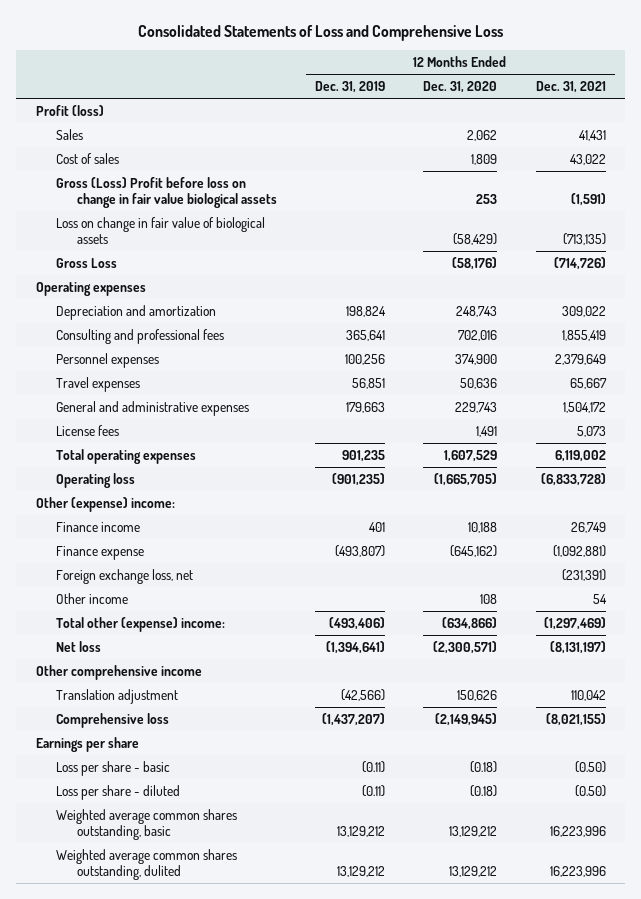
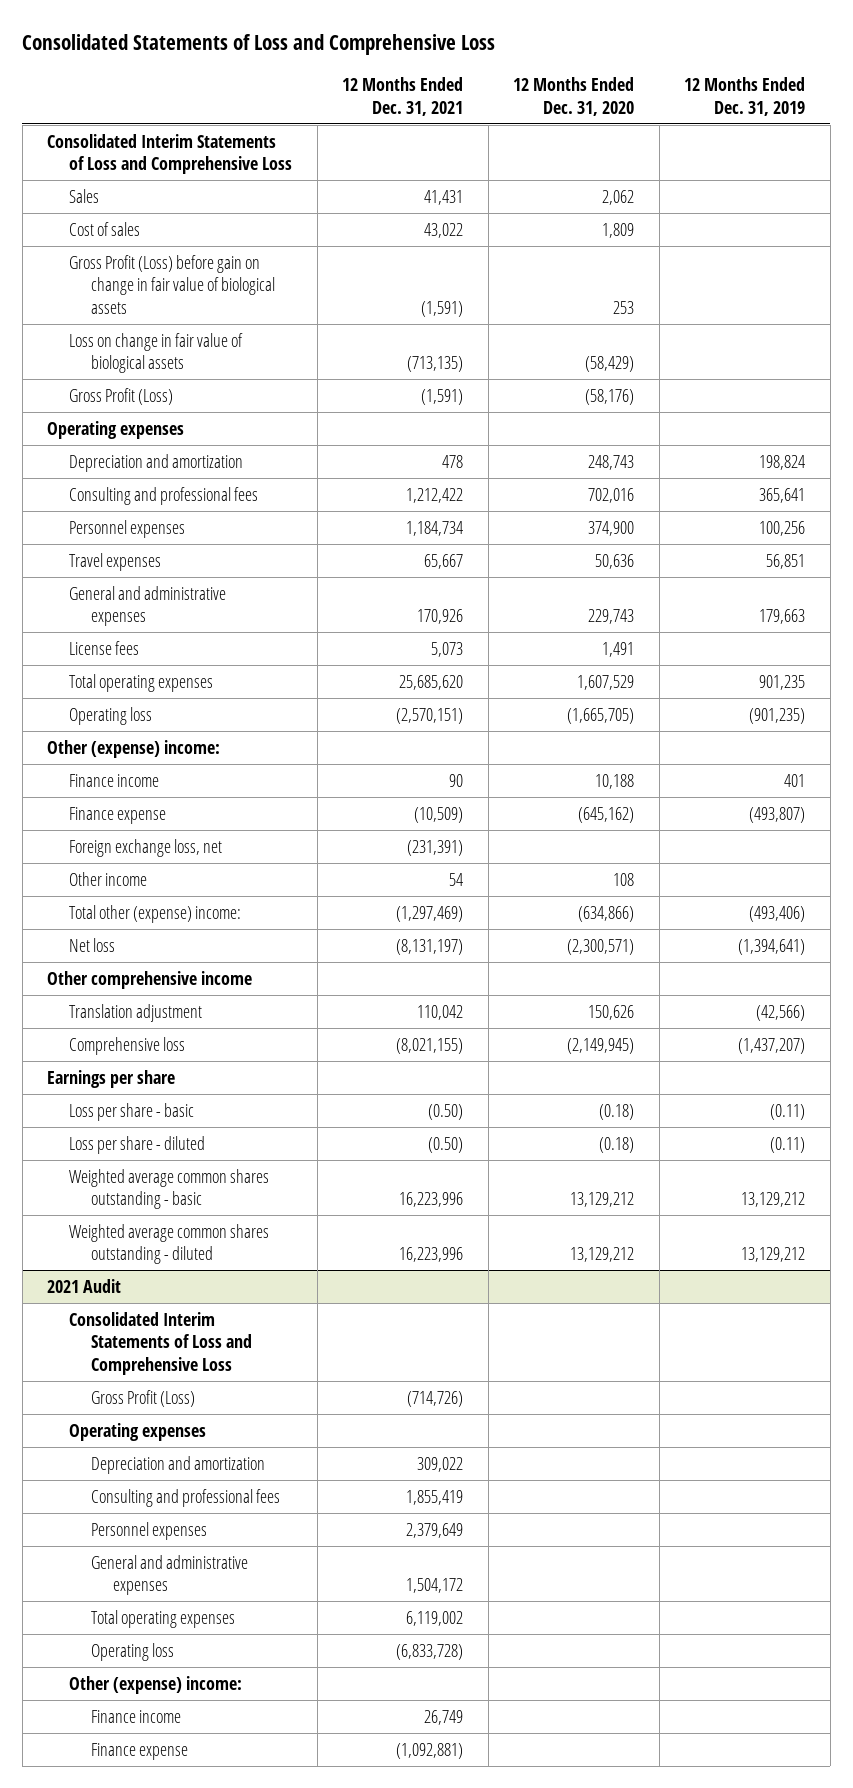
- | 12 Months Ended Dec. 31, 2019 | 12 Months Ended Dec. 31, 2020 | 12 Months Ended Dec. 31, 2021
+ | 12 Months Ended Dec. 31, 2021 | 12 Months Ended Dec. 31, 2020 | 12 Months Ended Dec. 31, 2019
- Profit (loss)
+ Consolidated Interim Statements of Loss and Comprehensive Loss
- Gross (Loss) Profit before loss on change in fair value biological assets | | 253 | (1,591)
+ Gross Profit (Loss) before gain on change in fair value of biological assets | (1,591) | 253 |
- Gross Loss | | (58,176) | (714,726)
+ Gross Profit (Loss) | (1,591) | (58,176) |
- Depreciation and amortization | 198,824 | 248,743 | 309,022
- Consulting and professional fees | 365,641 | 702,016 | 1,855,419
- Personnel expenses | 100,256 | 374,900 | 2,379,649
+ Depreciation and amortization | 478 | 248,743 | 198,824
+ Consulting and professional fees | 1,212,422 | 702,016 | 365,641
+ Personnel expenses | 1,184,734 | 374,900 | 100,256
- General and administrative expenses | 179,663 | 229,743 | 1,504,172
+ General and administrative expenses | 170,926 | 229,743 | 179,663
- Total operating expenses | 901,235 | 1,607,529 | 6,119,002
- Operating loss | (901,235) | (1,665,705) | (6,833,728)
+ Total operating expenses | 25,685,620 | 1,607,529 | 901,235
+ Operating loss | (2,570,151) | (1,665,705) | (901,235)
- Finance income | 401 | 10,188 | 26,749
- Finance expense | (493,807) | (645,162) | (1,092,881)
+ Finance income | 90 | 10,188 | 401
+ Finance expense | (10,509) | (645,162) | (493,807)
- Weighted average common shares outstanding, basic | 13,129,212 | 13,129,212 | 16,223,996
- Weighted average common shares outstanding, dulited | 13,129,212 | 13,129,212 | 16,223,996
+ Weighted average common shares outstanding - basic | 16,223,996 | 13,129,212 | 13,129,212
+ Weighted average common shares outstanding - diluted | 16,223,996 | 13,129,212 | 13,129,212
+ 2021 Audit
+ Consolidated Interim Statements of Loss and Comprehensive Loss
+ Gross Profit (Loss) | (714,726) | |
+ Operating expenses
+ Depreciation and amortization | 309,022 | |
+ Consulting and professional fees | 1,855,419 | |
+ Personnel expenses | 2,379,649 | |
+ General and administrative expenses | 1,504,172 | |
+ Total operating expenses | 6,119,002 | |
+ Operating loss | (6,833,728) | |
+ Other (expense) income:
+ Finance income | 26,749 | |
+ Finance expense | (1,092,881) | |

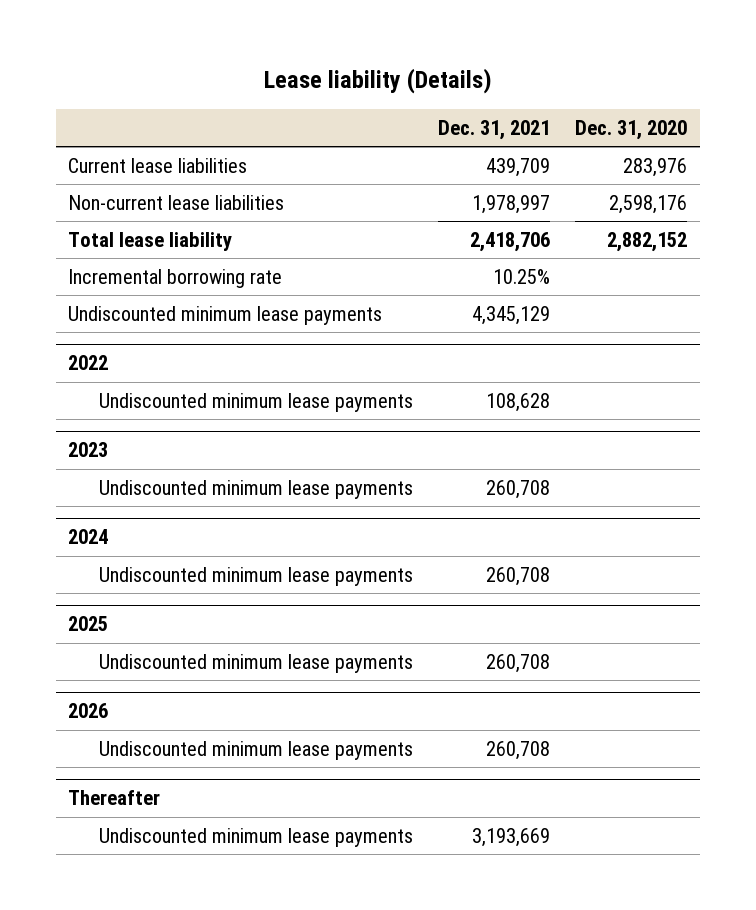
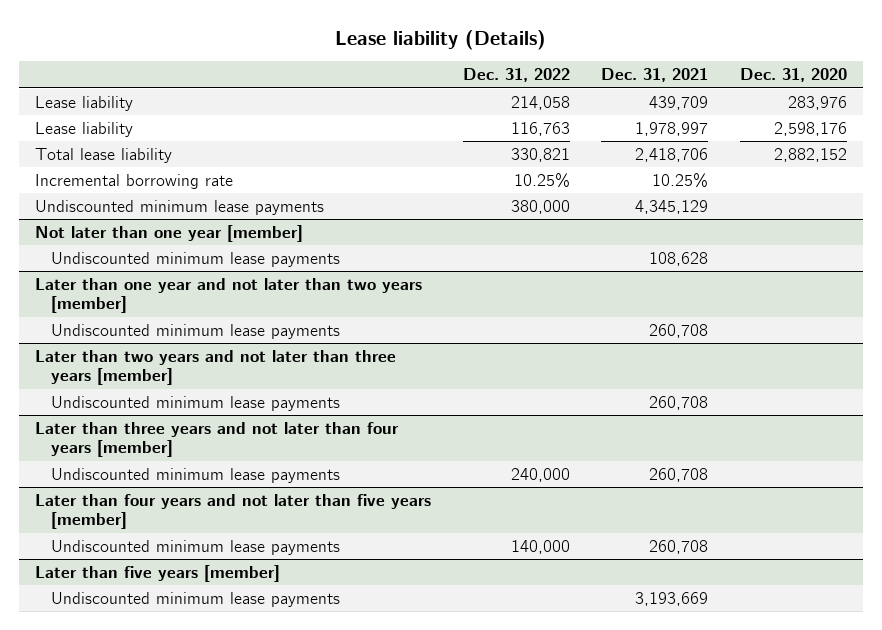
- | Dec. 31, 2021 | Dec. 31, 2020
+ | Dec. 31, 2022 | Dec. 31, 2021 | Dec. 31, 2020
- Current lease liabilities | 439,709 | 283,976
- Non-current lease liabilities | 1,978,997 | 2,598,176
+ Lease liability | 214,058 | 439,709 | 283,976
+ Lease liability | 116,763 | 1,978,997 | 2,598,176
- 2022
+ Not later than one year [member]
- 2023
+ Later than one year and not later than two years [member]
- 2024
+ Later than two years and not later than three years [member]
- 2025
+ Later than three years and not later than four years [member]
- 2026
+ Later than four years and not later than five years [member]
- Thereafter
+ Later than five years [member]

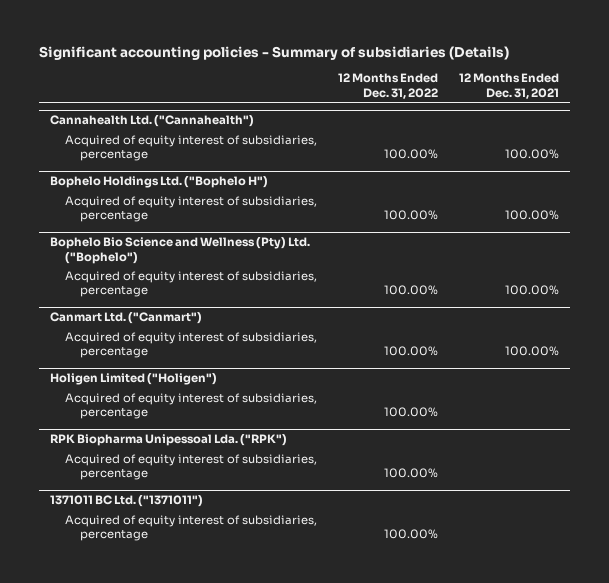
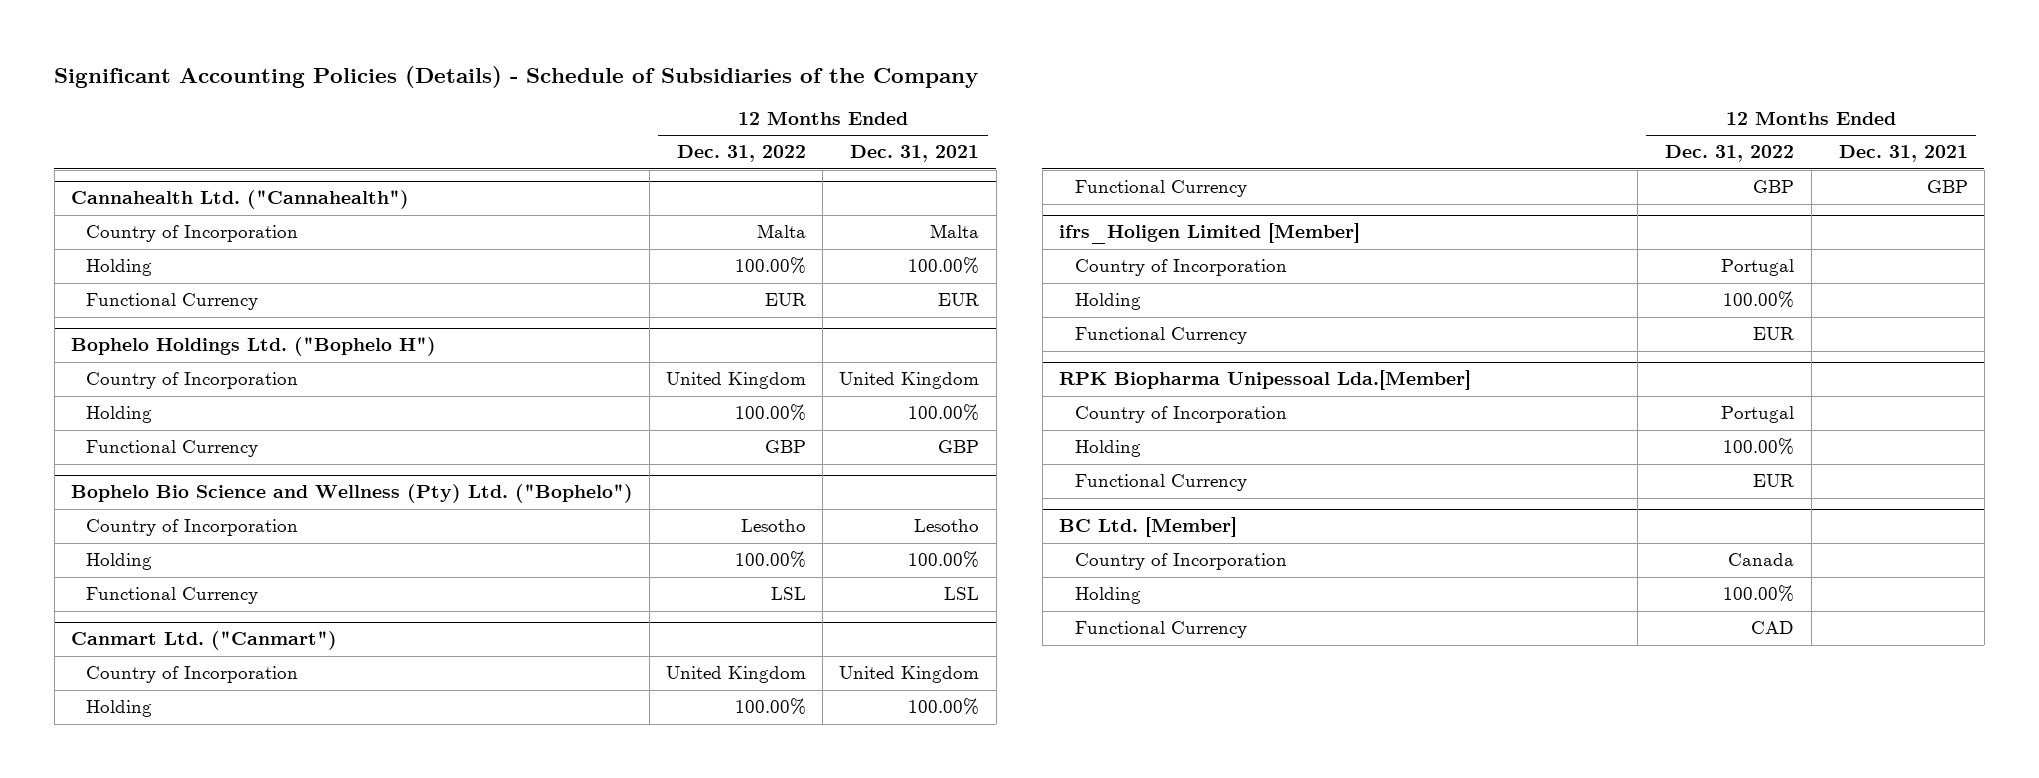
- Significant accounting policies - Summary of subsidiaries (Details)
+ Significant Accounting Policies (Details) - Schedule of Subsidiaries of the Company
@ Cannahealth Ltd. ("Cannahealth")
- Acquired of equity interest of subsidiaries, percentage | 100.00% | 100.00%
+ Country of Incorporation | Malta | Malta
+ Holding | 100.00% | 100.00%
+ Functional Currency | EUR | EUR
@ Bophelo Holdings Ltd. ("Bophelo H")
- Acquired of equity interest of subsidiaries, percentage | 100.00% | 100.00%
+ Country of Incorporation | United Kingdom | United Kingdom
+ Holding | 100.00% | 100.00%
+ Functional Currency | GBP | GBP
@ Bophelo Bio Science and Wellness (Pty) Ltd. ("Bophelo")
- Acquired of equity interest of subsidiaries, percentage | 100.00% | 100.00%
+ Country of Incorporation | Lesotho | Lesotho
+ Holding | 100.00% | 100.00%
+ Functional Currency | LSL | LSL
@ Canmart Ltd. ("Canmart")
- Acquired of equity interest of subsidiaries, percentage | 100.00% | 100.00%
- Holigen Limited ("Holigen")
- Acquired of equity interest of subsidiaries, percentage | 100.00% |
- RPK Biopharma Unipessoal Lda. ("RPK")
- Acquired of equity interest of subsidiaries, percentage | 100.00% |
- 1371011 BC Ltd. ("1371011")
- Acquired of equity interest of subsidiaries, percentage | 100.00% |
@ Canmart Ltd. ("Canmart")
+ Country of Incorporation | United Kingdom | United Kingdom
+ Holding | 100.00% | 100.00%
+ Functional Currency | GBP | GBP
+ ifrs_Holigen Limited [Member]
+ Country of Incorporation | Portugal |
+ Holding | 100.00% |
+ Functional Currency | EUR |
+ RPK Biopharma Unipessoal Lda.[Member]
+ Country of Incorporation | Portugal |
+ Holding | 100.00% |
+ Functional Currency | EUR |
+ BC Ltd. [Member]
+ Country of Incorporation | Canada |
+ Holding | 100.00% |
+ Functional Currency | CAD |

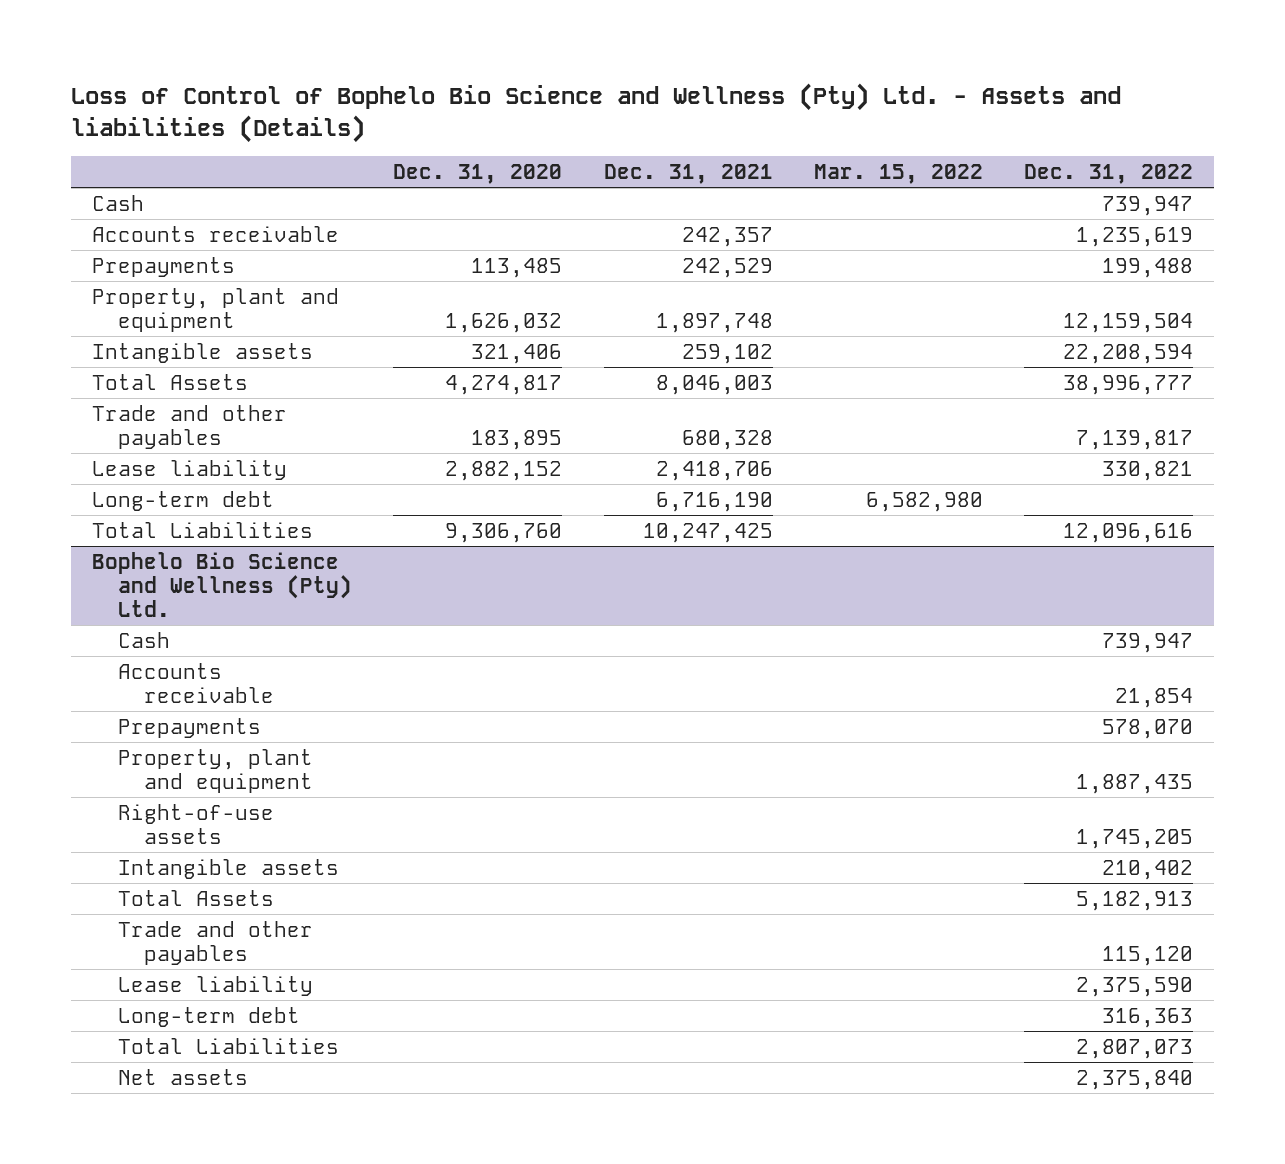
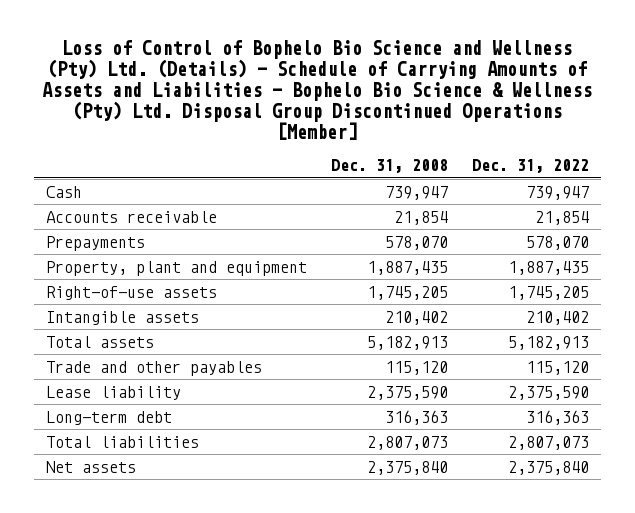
- Loss of Control of Bophelo Bio Science and Wellness (Pty) Ltd. - Assets and liabilities (Details)
+ Loss of Control of Bophelo Bio Science and Wellness (Pty) Ltd. (Details) - Schedule of Carrying Amounts of Assets and Liabilities - Bophelo Bio Science & Wellness (Pty) Ltd. Disposal Group Discontinued Operations [Member]
- | Dec. 31, 2020 | Dec. 31, 2021 | Mar. 15, 2022 | Dec. 31, 2022
+ | Dec. 31, 2008 | Dec. 31, 2022
- Accounts receivable | | 242,357 | | 1,235,619
- Prepayments | 113,485 | 242,529 | | 199,488
- Property, plant and equipment | 1,626,032 | 1,897,748 | | 12,159,504
- Intangible assets | 321,406 | 259,102 | | 22,208,594
- Total Assets | 4,274,817 | 8,046,003 | | 38,996,777
- Trade and other payables | 183,895 | 680,328 | | 7,139,817
- Lease liability | 2,882,152 | 2,418,706 | | 330,821
- Long-term debt | | 6,716,190 | 6,582,980 |
- Total Liabilities | 9,306,760 | 10,247,425 | | 12,096,616
- Bophelo Bio Science and Wellness (Pty) Ltd.
- Cash | | | | 739,947
- Total Assets | | | | 5,182,913
+ Total assets | 5,182,913 | 5,182,913
- Total Liabilities | | | | 2,807,073
+ Total liabilities | 2,807,073 | 2,807,073

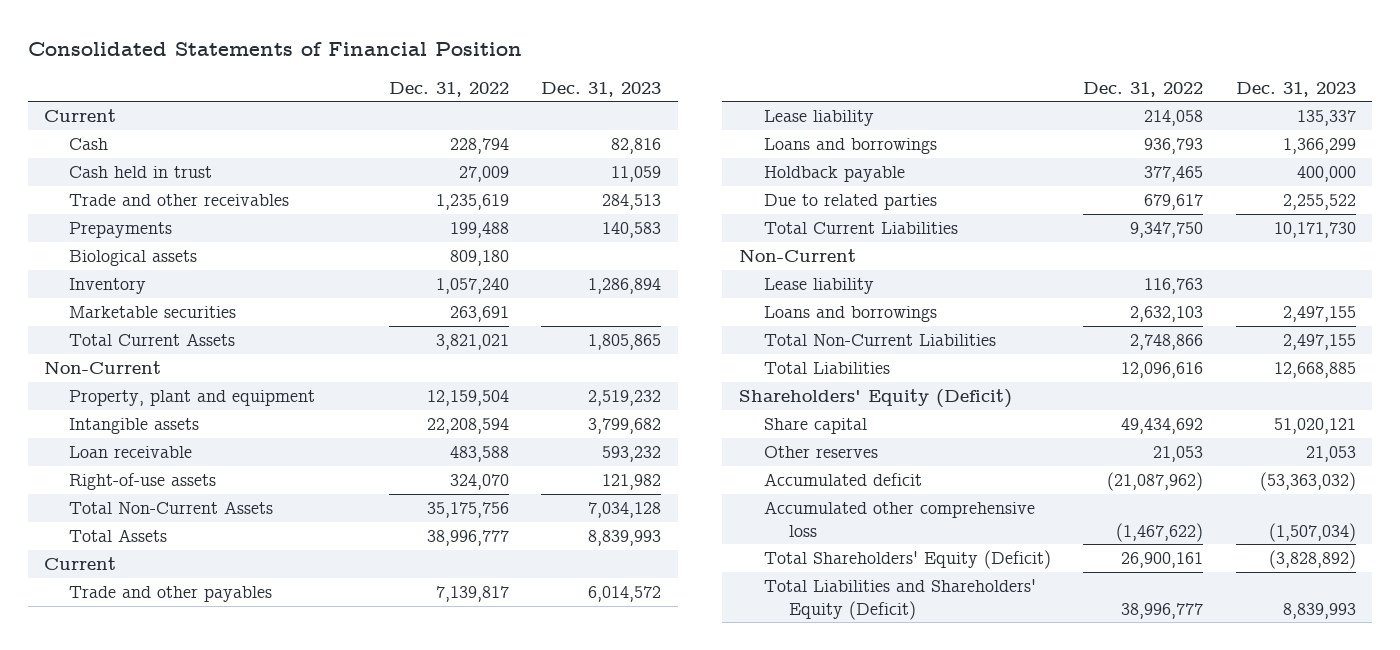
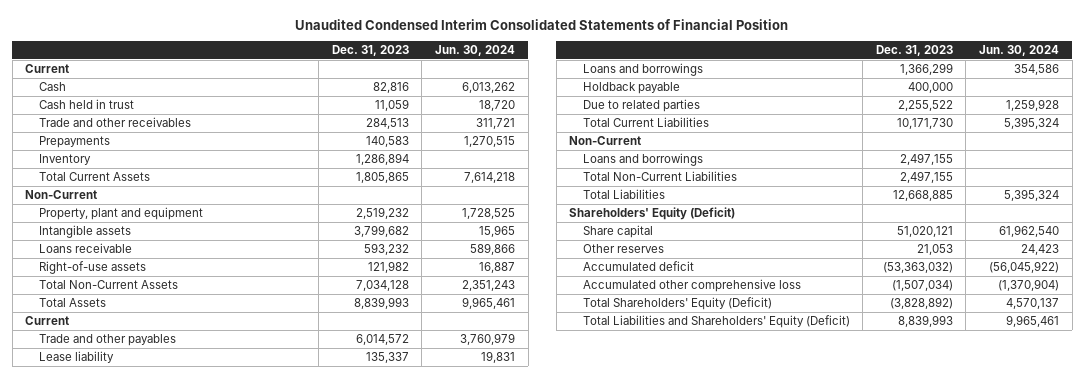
- Consolidated Statements of Financial Position
+ Unaudited Condensed Interim Consolidated Statements of Financial Position
- | Dec. 31, 2022 | Dec. 31, 2023
+ | Dec. 31, 2023 | Jun. 30, 2024
- Biological assets | 809,180 |
- Marketable securities | 263,691 |
- Loan receivable | 483,588 | 593,232
+ Loans receivable | 593,232 | 589,866
- Lease liability | 116,763 |

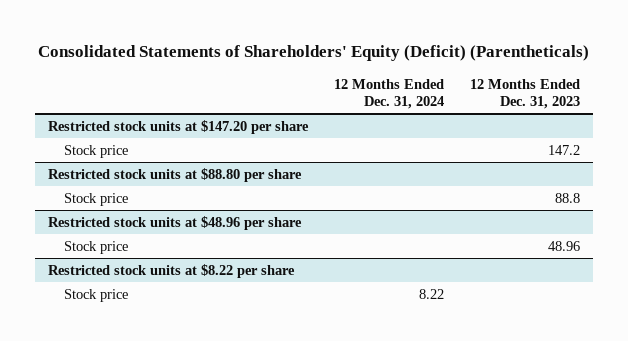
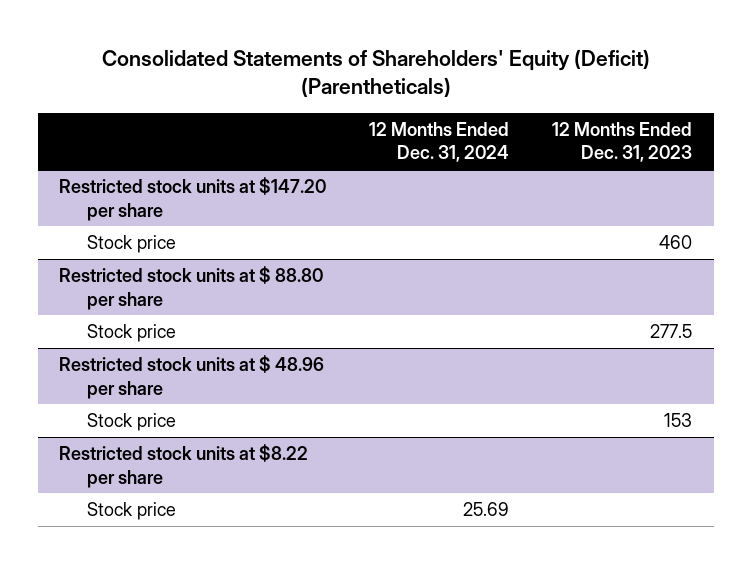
@ Restricted stock units at $147.20 per share
- Stock price | | 147.2
- Restricted stock units at $88.80 per share
- Stock price | | 88.8
- Restricted stock units at $48.96 per share
- Stock price | | 48.96
@ Restricted stock units at $147.20 per share
+ Stock price | | 460
+ Restricted stock units at $ 88.80 per share
+ Stock price | | 277.5
+ Restricted stock units at $ 48.96 per share
+ Stock price | | 153
@ Restricted stock units at $8.22 per share
- Stock price | 8.22 |
+ Stock price | 25.69 |

